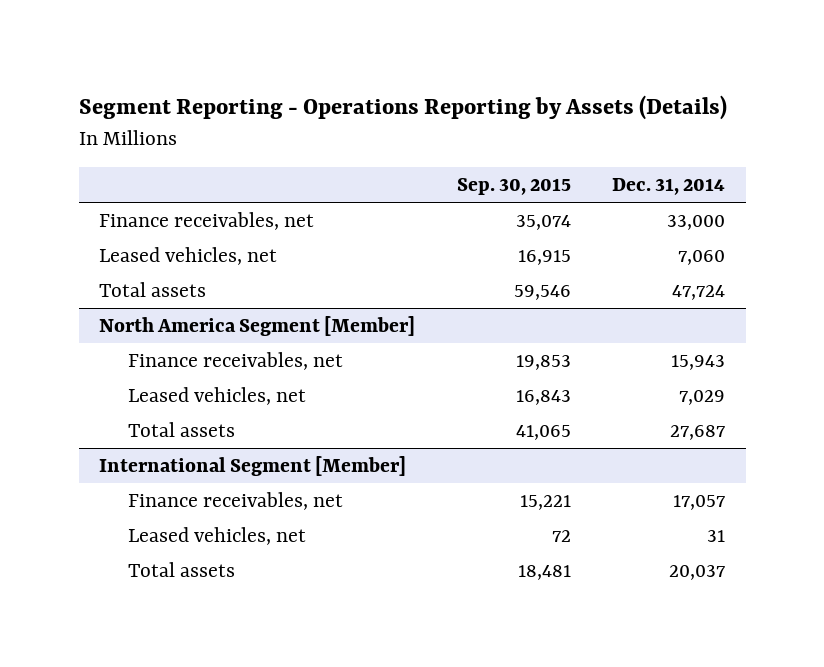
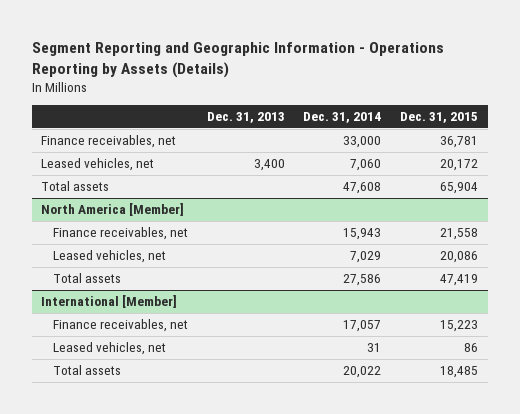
- Segment Reporting - Operations Reporting by Assets (Details)
+ Segment Reporting and Geographic Information - Operations Reporting by Assets (Details)
- | Sep. 30, 2015 | Dec. 31, 2014
+ | Dec. 31, 2013 | Dec. 31, 2014 | Dec. 31, 2015
- Total assets | 59,546 | 47,724
- North America Segment [Member]
+ Total assets | | 47,608 | 65,904
+ North America [Member]
- Total assets | 41,065 | 27,687
- International Segment [Member]
+ Total assets | | 27,586 | 47,419
+ International [Member]
- Total assets | 18,481 | 20,037
+ Total assets | | 20,022 | 18,485

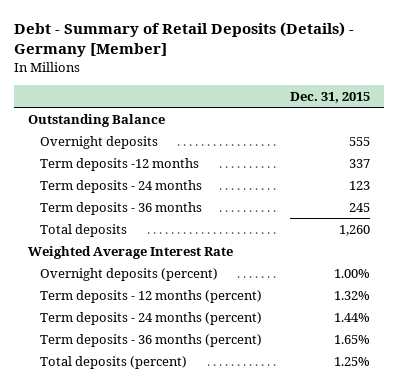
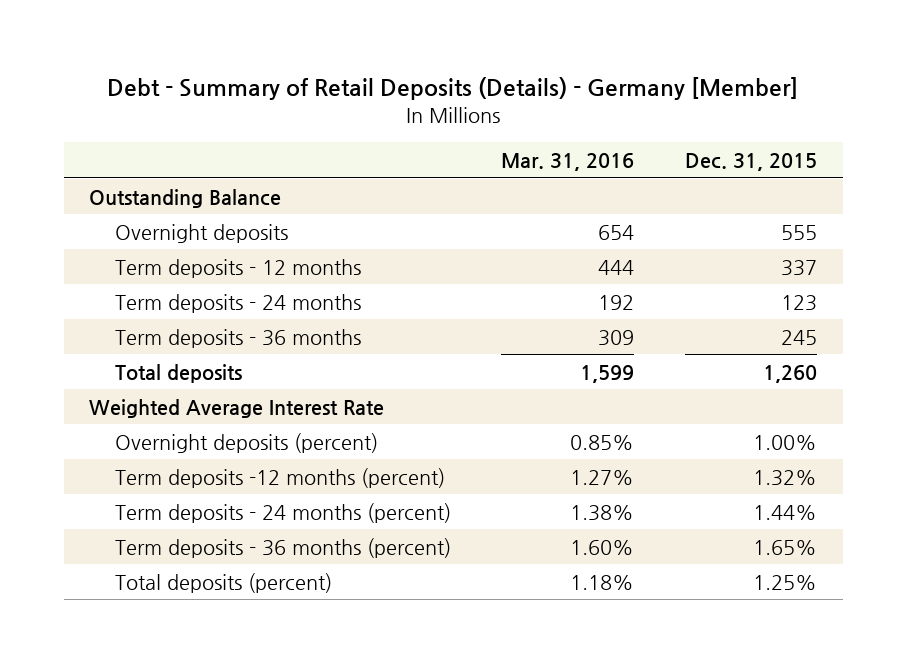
- | Dec. 31, 2015
+ | Mar. 31, 2016 | Dec. 31, 2015
- Term deposits -12 months | 337
+ Term deposits - 12 months | 444 | 337
- Term deposits - 12 months (percent) | 1.32%
+ Term deposits -12 months (percent) | 1.27% | 1.32%

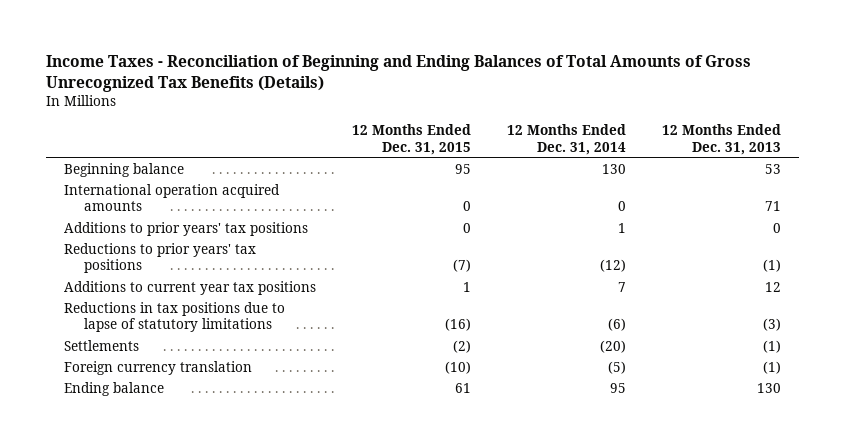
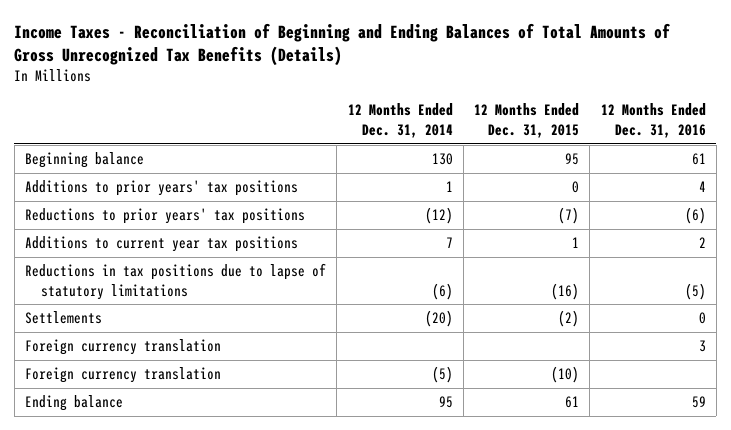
- | 12 Months Ended Dec. 31, 2015 | 12 Months Ended Dec. 31, 2014 | 12 Months Ended Dec. 31, 2013
+ | 12 Months Ended Dec. 31, 2014 | 12 Months Ended Dec. 31, 2015 | 12 Months Ended Dec. 31, 2016
- International operation acquired amounts | 0 | 0 | 71
+ Foreign currency translation | | | 3

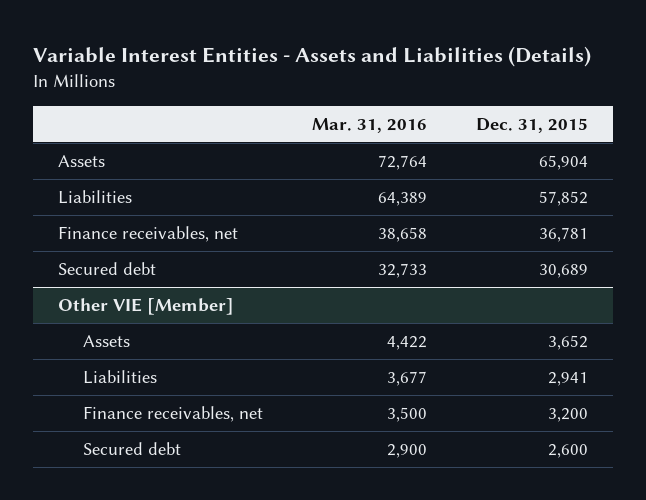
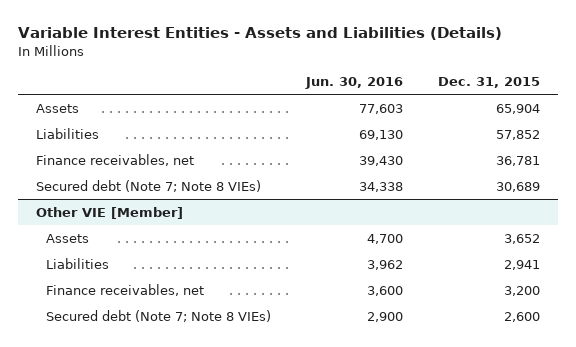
- | Mar. 31, 2016 | Dec. 31, 2015
+ | Jun. 30, 2016 | Dec. 31, 2015
- Secured debt | 32,733 | 30,689
+ Secured debt (Note 7; Note 8 VIEs) | 34,338 | 30,689
@ Other VIE [Member]
- Secured debt | 2,900 | 2,600
+ Secured debt (Note 7; Note 8 VIEs) | 2,900 | 2,600

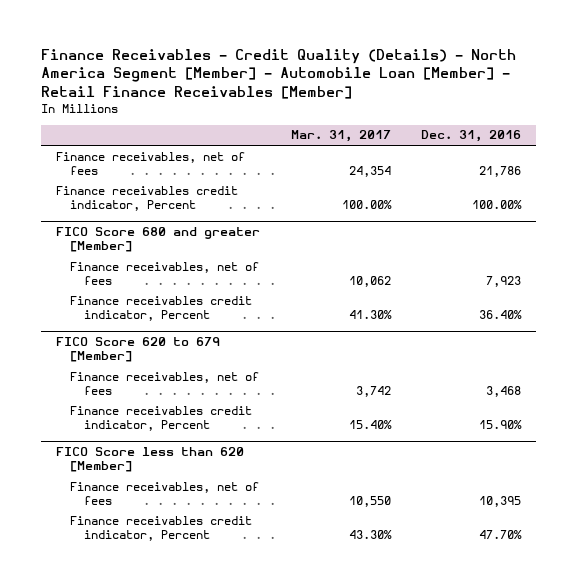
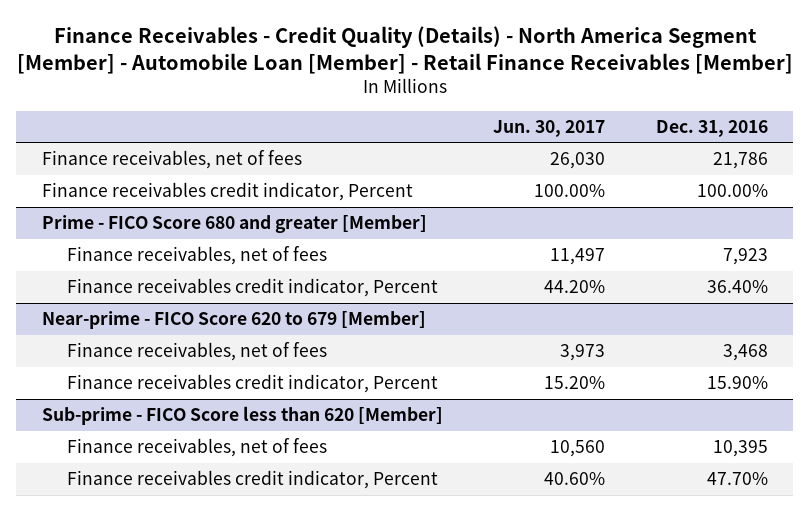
- | Mar. 31, 2017 | Dec. 31, 2016
+ | Jun. 30, 2017 | Dec. 31, 2016
- FICO Score 680 and greater [Member]
+ Prime - FICO Score 680 and greater [Member]
- FICO Score 620 to 679 [Member]
+ Near-prime - FICO Score 620 to 679 [Member]
- FICO Score less than 620 [Member]
+ Sub-prime - FICO Score less than 620 [Member]

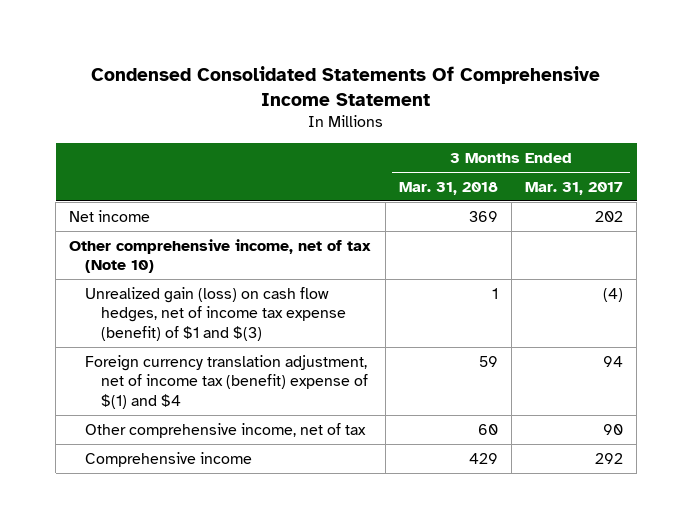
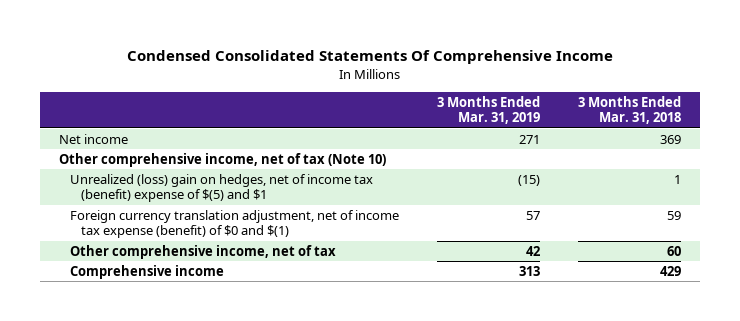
- Condensed Consolidated Statements Of Comprehensive Income Statement
+ Condensed Consolidated Statements Of Comprehensive Income
- | 3 Months Ended Mar. 31, 2018 | 3 Months Ended Mar. 31, 2017
+ | 3 Months Ended Mar. 31, 2019 | 3 Months Ended Mar. 31, 2018
- Unrealized gain (loss) on cash flow hedges, net of income tax expense (benefit) of $1 and $(3) | 1 | (4)
- Foreign currency translation adjustment, net of income tax (benefit) expense of $(1) and $4 | 59 | 94
+ Unrealized (loss) gain on hedges, net of income tax (benefit) expense of $(5) and $1 | (15) | 1
+ Foreign currency translation adjustment, net of income tax expense (benefit) of $0 and $(1) | 57 | 59

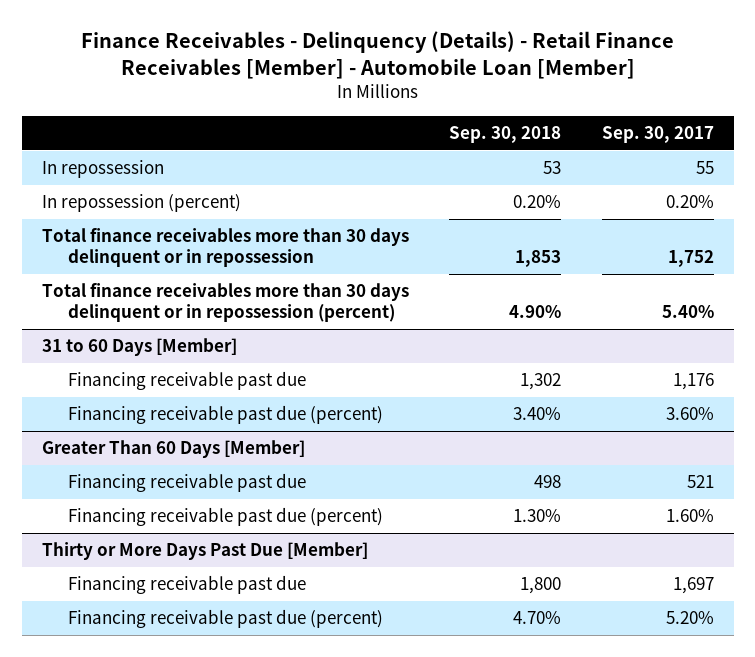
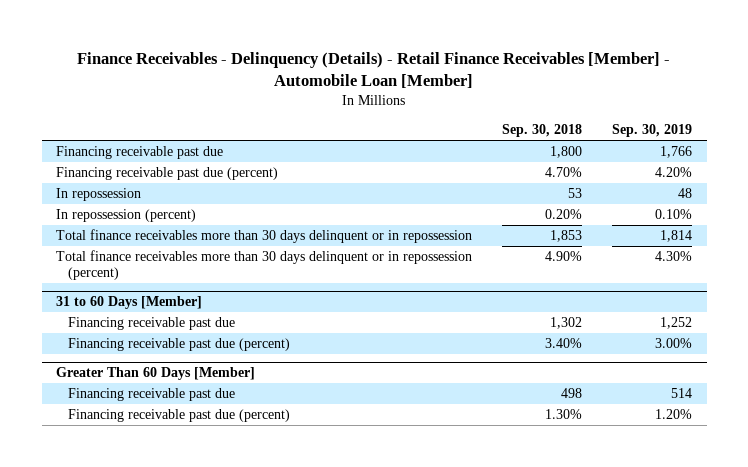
- | Sep. 30, 2018 | Sep. 30, 2017
+ | Sep. 30, 2018 | Sep. 30, 2019
+ Financing receivable past due | 1,800 | 1,766
+ Financing receivable past due (percent) | 4.70% | 4.20%
- Thirty or More Days Past Due [Member]
- Financing receivable past due | 1,800 | 1,697
- Financing receivable past due (percent) | 4.70% | 5.20%

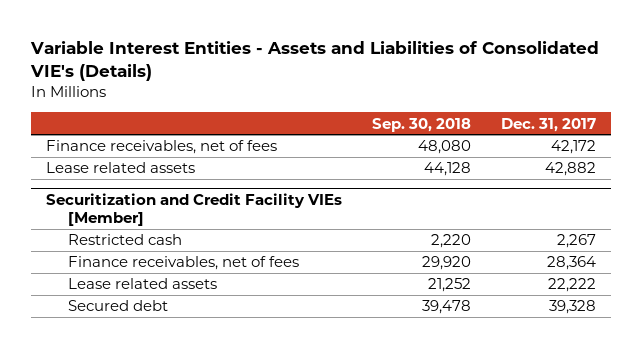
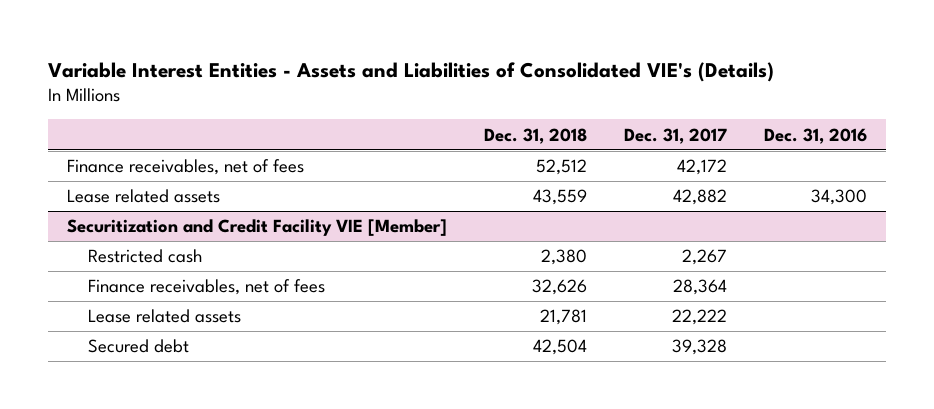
- | Sep. 30, 2018 | Dec. 31, 2017
+ | Dec. 31, 2018 | Dec. 31, 2017 | Dec. 31, 2016
- Securitization and Credit Facility VIEs [Member]
+ Securitization and Credit Facility VIE [Member]

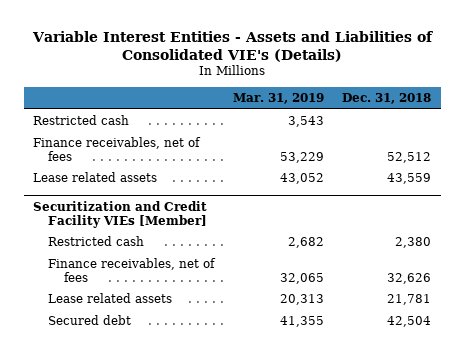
- | Dec. 31, 2018 | Dec. 31, 2017 | Dec. 31, 2016
+ | Mar. 31, 2019 | Dec. 31, 2018
+ Restricted cash | 3,543 |
- Securitization and Credit Facility VIE [Member]
+ Securitization and Credit Facility VIEs [Member]

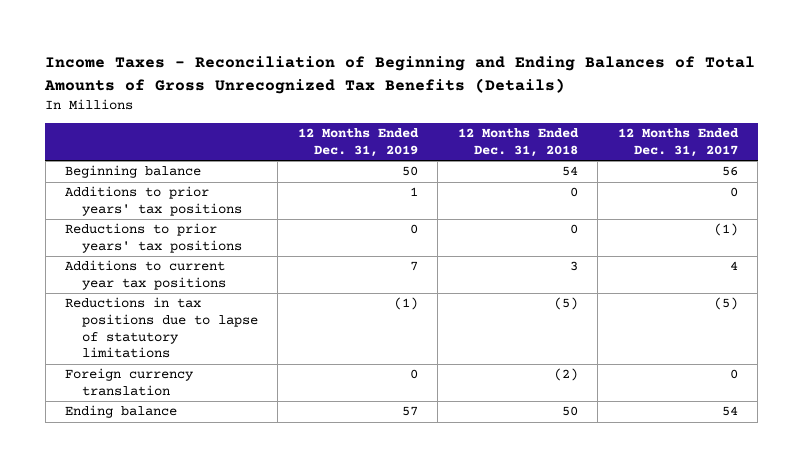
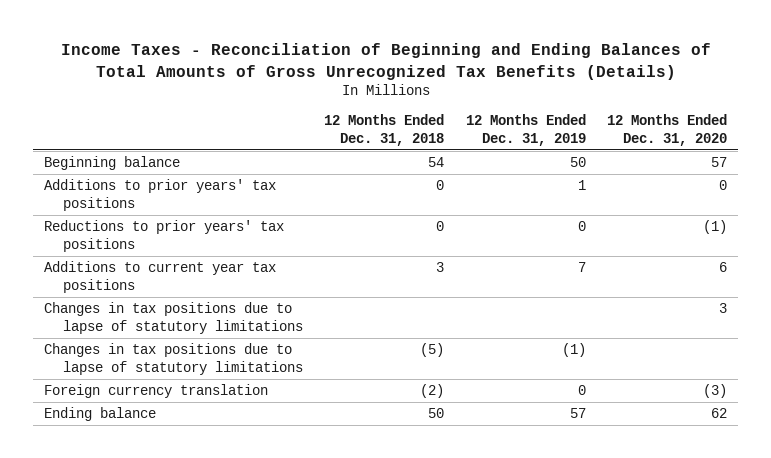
- | 12 Months Ended Dec. 31, 2019 | 12 Months Ended Dec. 31, 2018 | 12 Months Ended Dec. 31, 2017
+ | 12 Months Ended Dec. 31, 2018 | 12 Months Ended Dec. 31, 2019 | 12 Months Ended Dec. 31, 2020
- Reductions in tax positions due to lapse of statutory limitations | (1) | (5) | (5)
+ Changes in tax positions due to lapse of statutory limitations | | | 3
+ Changes in tax positions due to lapse of statutory limitations | (5) | (1) |

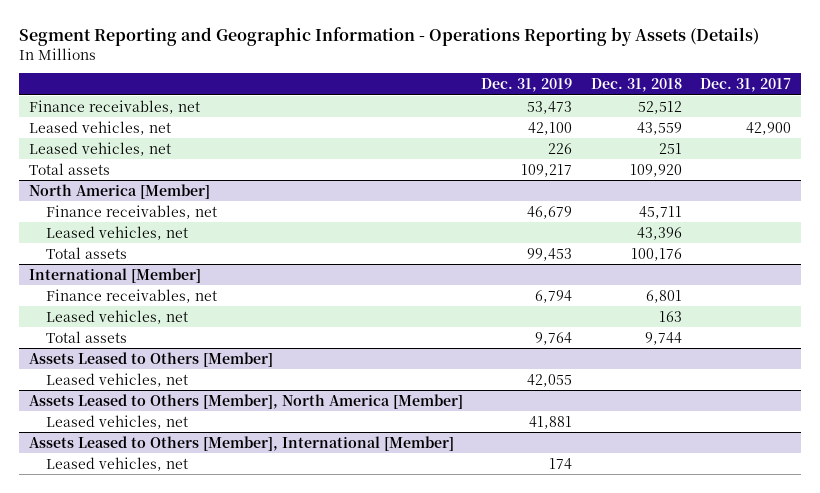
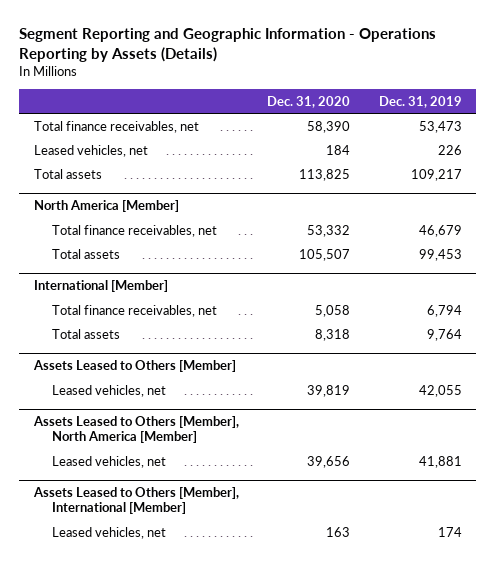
- | Dec. 31, 2019 | Dec. 31, 2018 | Dec. 31, 2017
+ | Dec. 31, 2020 | Dec. 31, 2019
- Finance receivables, net | 53,473 | 52,512 |
- Leased vehicles, net | 42,100 | 43,559 | 42,900
+ Total finance receivables, net | 58,390 | 53,473
@ North America [Member]
- Finance receivables, net | 46,679 | 45,711 |
- Leased vehicles, net | | 43,396 |
+ Total finance receivables, net | 53,332 | 46,679
@ International [Member]
- Finance receivables, net | 6,794 | 6,801 |
- Leased vehicles, net | | 163 |
+ Total finance receivables, net | 5,058 | 6,794

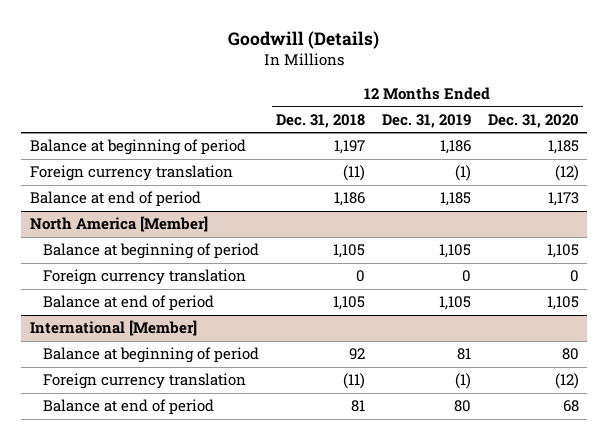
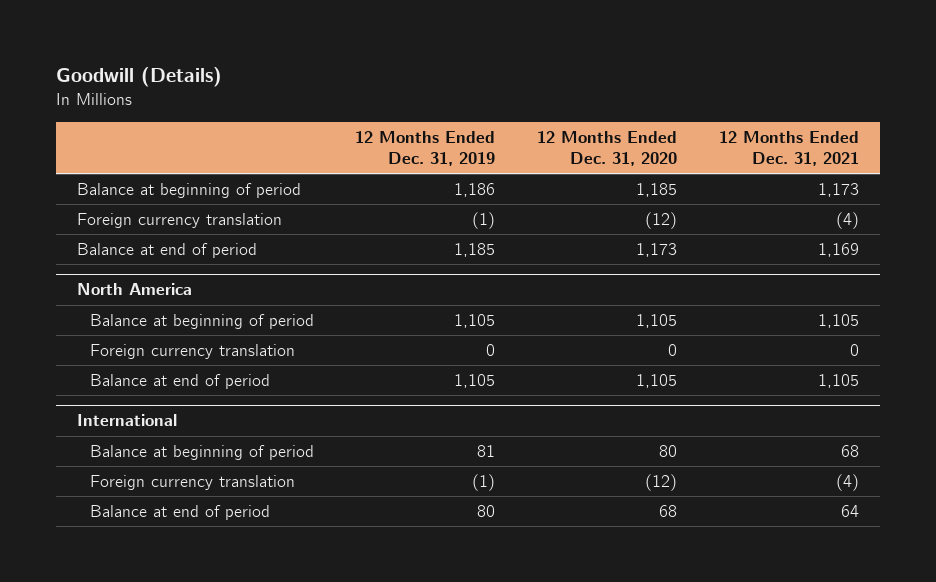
- | 12 Months Ended Dec. 31, 2018 | 12 Months Ended Dec. 31, 2019 | 12 Months Ended Dec. 31, 2020
+ | 12 Months Ended Dec. 31, 2019 | 12 Months Ended Dec. 31, 2020 | 12 Months Ended Dec. 31, 2021
- North America [Member]
+ North America
- International [Member]
+ International

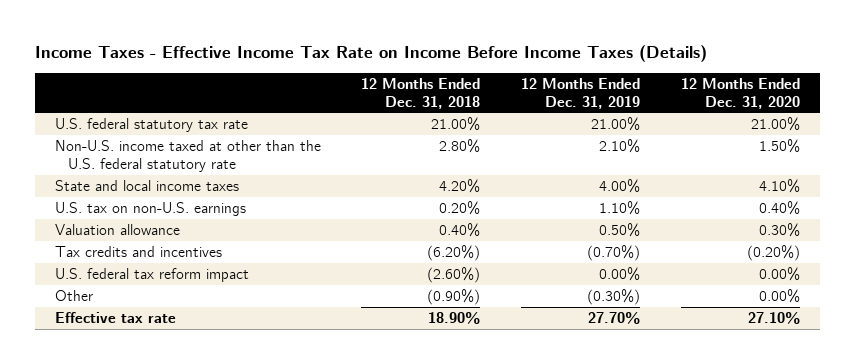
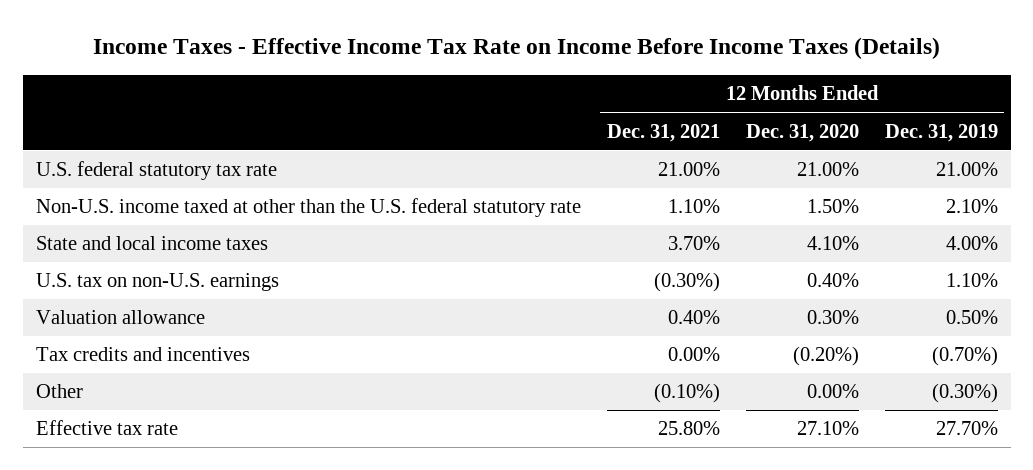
- | 12 Months Ended Dec. 31, 2018 | 12 Months Ended Dec. 31, 2019 | 12 Months Ended Dec. 31, 2020
+ | 12 Months Ended Dec. 31, 2021 | 12 Months Ended Dec. 31, 2020 | 12 Months Ended Dec. 31, 2019
- U.S. federal tax reform impact | (2.60%) | 0.00% | 0.00%

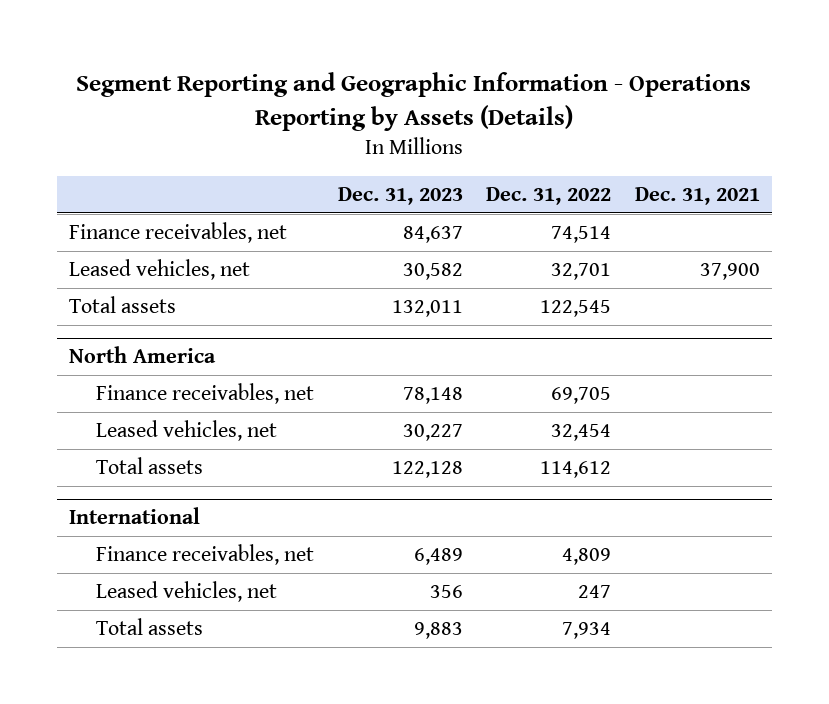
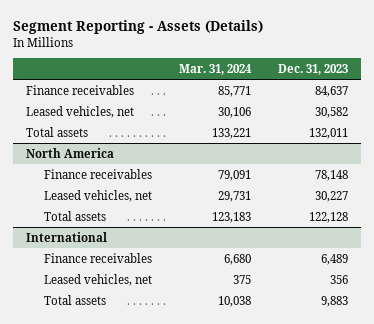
- Segment Reporting and Geographic Information - Operations Reporting by Assets (Details)
+ Segment Reporting - Assets (Details)
- | Dec. 31, 2023 | Dec. 31, 2022 | Dec. 31, 2021
+ | Mar. 31, 2024 | Dec. 31, 2023
- Finance receivables, net | 84,637 | 74,514 |
+ Finance receivables | 85,771 | 84,637
@ North America
- Finance receivables, net | 78,148 | 69,705 |
+ Finance receivables | 79,091 | 78,148
@ International
- Finance receivables, net | 6,489 | 4,809 |
+ Finance receivables | 6,680 | 6,489

